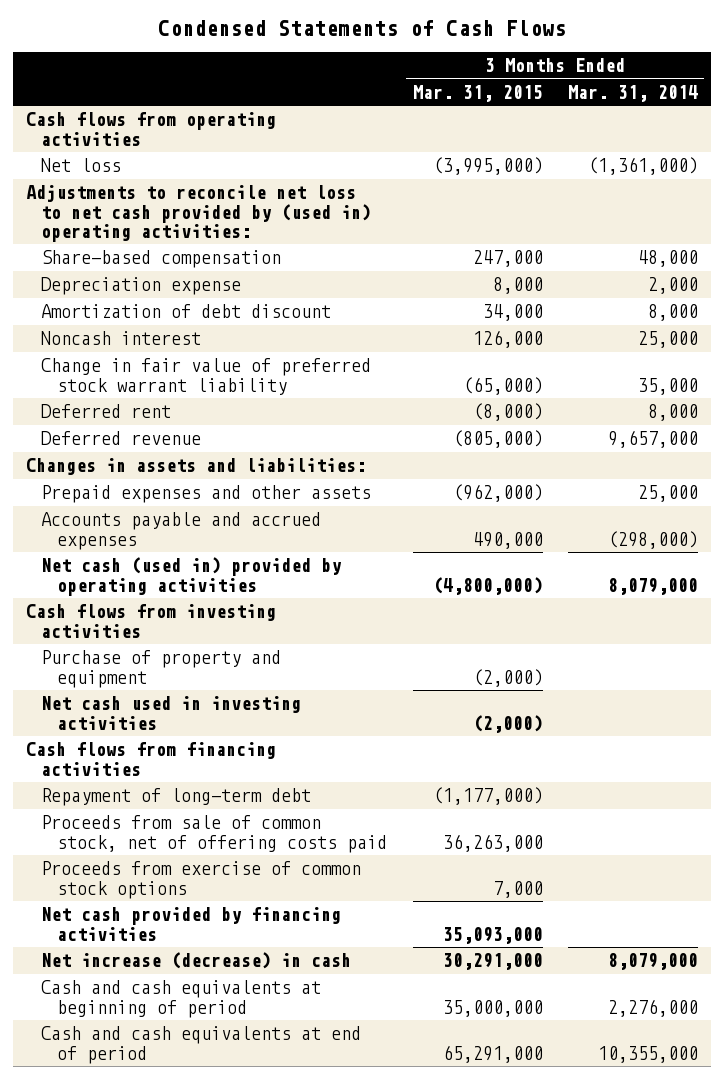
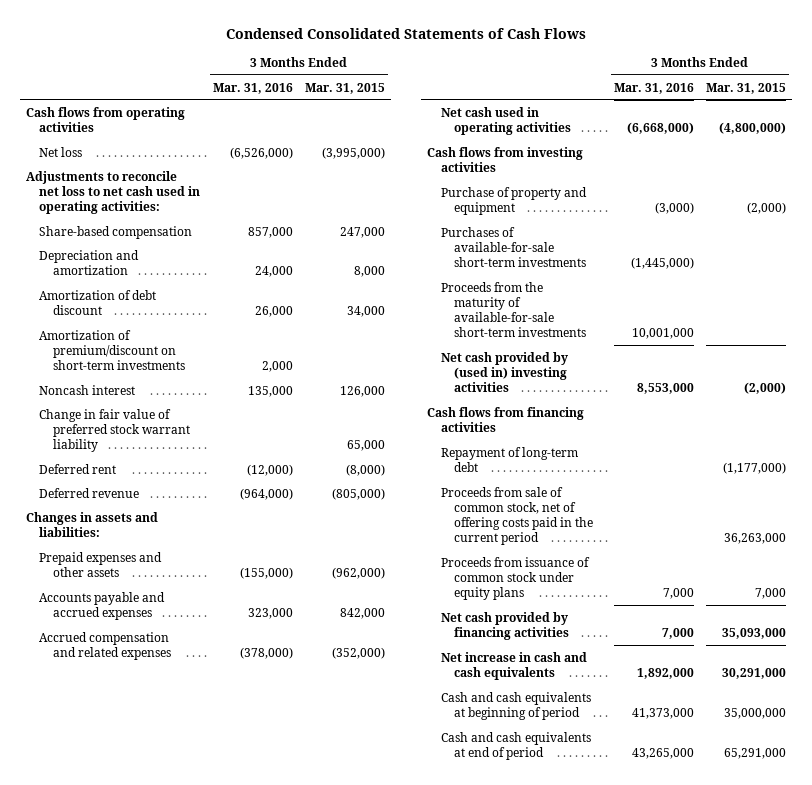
- Condensed Statements of Cash Flows
+ Condensed Consolidated Statements of Cash Flows
- | 3 Months Ended Mar. 31, 2015 | 3 Months Ended Mar. 31, 2014
+ | 3 Months Ended Mar. 31, 2016 | 3 Months Ended Mar. 31, 2015
- Adjustments to reconcile net loss to net cash provided by (used in) operating activities:
+ Adjustments to reconcile net loss to net cash used in operating activities:
- Depreciation expense | 8,000 | 2,000
+ Depreciation and amortization | 24,000 | 8,000
+ Amortization of premium/discount on short-term investments | 2,000 |
- Change in fair value of preferred stock warrant liability | (65,000) | 35,000
+ Change in fair value of preferred stock warrant liability | | 65,000
- Accounts payable and accrued expenses | 490,000 | (298,000)
- Net cash (used in) provided by operating activities | (4,800,000) | 8,079,000
+ Accounts payable and accrued expenses | 323,000 | 842,000
+ Accrued compensation and related expenses | (378,000) | (352,000)
+ Net cash used in operating activities | (6,668,000) | (4,800,000)
- Net cash used in investing activities | (2,000) |
+ Purchases of available-for-sale short-term investments | (1,445,000) |
+ Proceeds from the maturity of available-for-sale short-term investments | 10,001,000 |
+ Net cash provided by (used in) investing activities | 8,553,000 | (2,000)
- Proceeds from sale of common stock, net of offering costs paid | 36,263,000 |
- Proceeds from exercise of common stock options | 7,000 |
+ Proceeds from sale of common stock, net of offering costs paid in the current period | | 36,263,000
+ Proceeds from issuance of common stock under equity plans | 7,000 | 7,000
- Net increase (decrease) in cash | 30,291,000 | 8,079,000
+ Net increase in cash and cash equivalents | 1,892,000 | 30,291,000

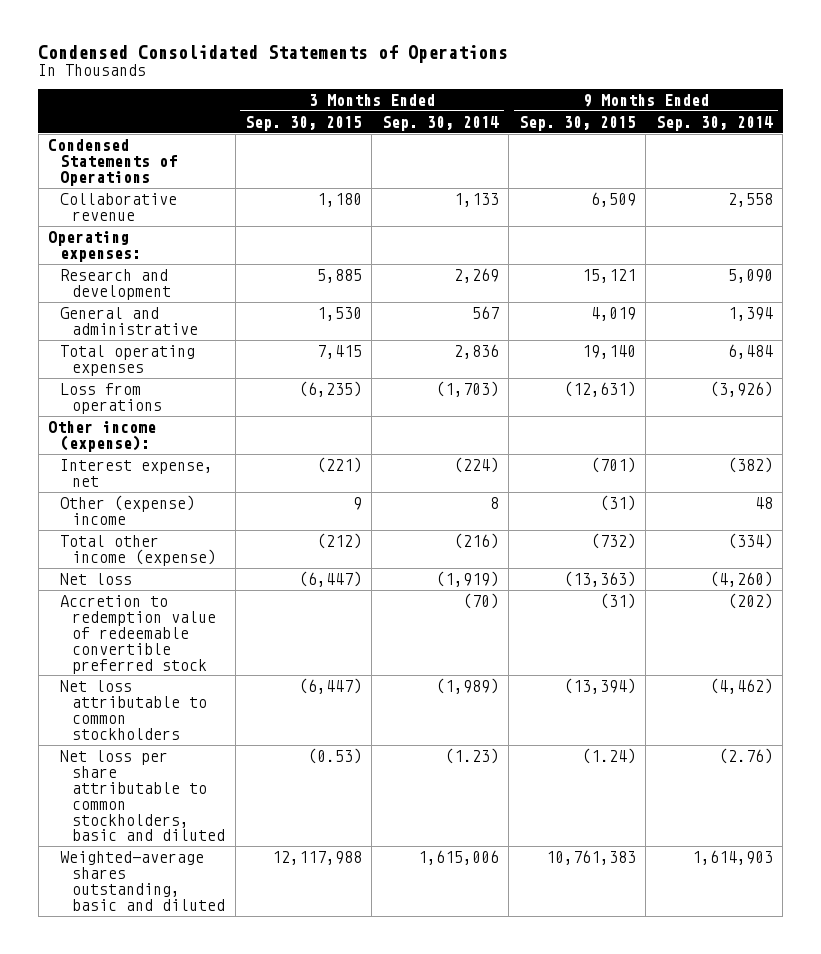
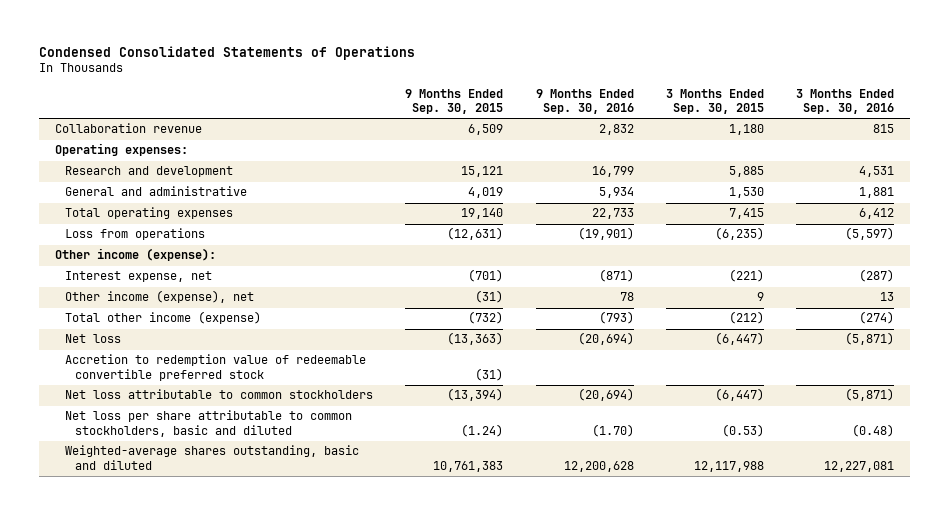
- | 3 Months Ended Sep. 30, 2015 | 3 Months Ended Sep. 30, 2014 | 9 Months Ended Sep. 30, 2015 | 9 Months Ended Sep. 30, 2014
+ | 9 Months Ended Sep. 30, 2015 | 9 Months Ended Sep. 30, 2016 | 3 Months Ended Sep. 30, 2015 | 3 Months Ended Sep. 30, 2016
- Condensed Statements of Operations
- Collaborative revenue | 1,180 | 1,133 | 6,509 | 2,558
+ Collaboration revenue | 6,509 | 2,832 | 1,180 | 815
- Other (expense) income | 9 | 8 | (31) | 48
+ Other income (expense), net | (31) | 78 | 9 | 13

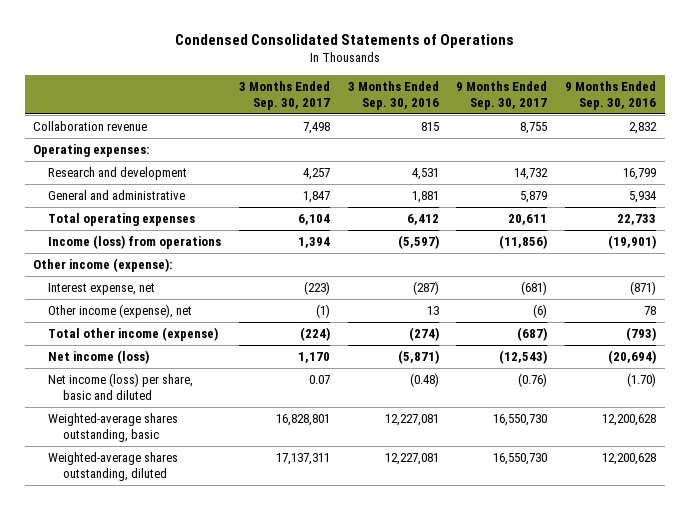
- | 9 Months Ended Sep. 30, 2015 | 9 Months Ended Sep. 30, 2016 | 3 Months Ended Sep. 30, 2015 | 3 Months Ended Sep. 30, 2016
+ | 3 Months Ended Sep. 30, 2017 | 3 Months Ended Sep. 30, 2016 | 9 Months Ended Sep. 30, 2017 | 9 Months Ended Sep. 30, 2016
- Loss from operations | (12,631) | (19,901) | (6,235) | (5,597)
+ Income (loss) from operations | 1,394 | (5,597) | (11,856) | (19,901)
- Net loss | (13,363) | (20,694) | (6,447) | (5,871)
- Accretion to redemption value of redeemable convertible preferred stock | (31) | | |
- Net loss attributable to common stockholders | (13,394) | (20,694) | (6,447) | (5,871)
- Net loss per share attributable to common stockholders, basic and diluted | (1.24) | (1.70) | (0.53) | (0.48)
- Weighted-average shares outstanding, basic and diluted | 10,761,383 | 12,200,628 | 12,117,988 | 12,227,081
+ Net income (loss) | 1,170 | (5,871) | (12,543) | (20,694)
+ Net income (loss) per share, basic and diluted | 0.07 | (0.48) | (0.76) | (1.70)
+ Weighted-average shares outstanding, basic | 16,828,801 | 12,227,081 | 16,550,730 | 12,200,628
+ Weighted-average shares outstanding, diluted | 17,137,311 | 12,227,081 | 16,550,730 | 12,200,628

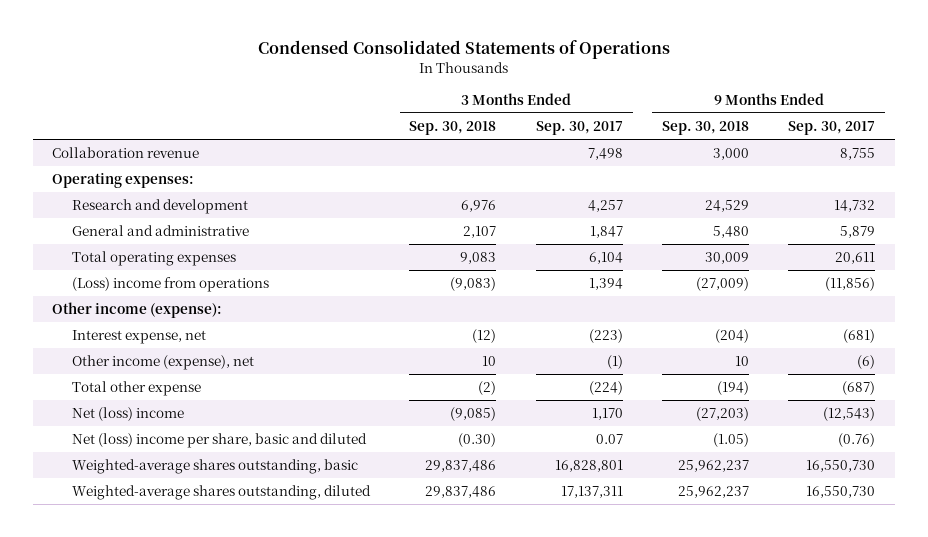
- | 3 Months Ended Sep. 30, 2017 | 3 Months Ended Sep. 30, 2016 | 9 Months Ended Sep. 30, 2017 | 9 Months Ended Sep. 30, 2016
+ | 3 Months Ended Sep. 30, 2018 | 3 Months Ended Sep. 30, 2017 | 9 Months Ended Sep. 30, 2018 | 9 Months Ended Sep. 30, 2017
- Income (loss) from operations | 1,394 | (5,597) | (11,856) | (19,901)
+ (Loss) income from operations | (9,083) | 1,394 | (27,009) | (11,856)
- Total other income (expense) | (224) | (274) | (687) | (793)
- Net income (loss) | 1,170 | (5,871) | (12,543) | (20,694)
- Net income (loss) per share, basic and diluted | 0.07 | (0.48) | (0.76) | (1.70)
+ Total other expense | (2) | (224) | (194) | (687)
+ Net (loss) income | (9,085) | 1,170 | (27,203) | (12,543)
+ Net (loss) income per share, basic and diluted | (0.30) | 0.07 | (1.05) | (0.76)

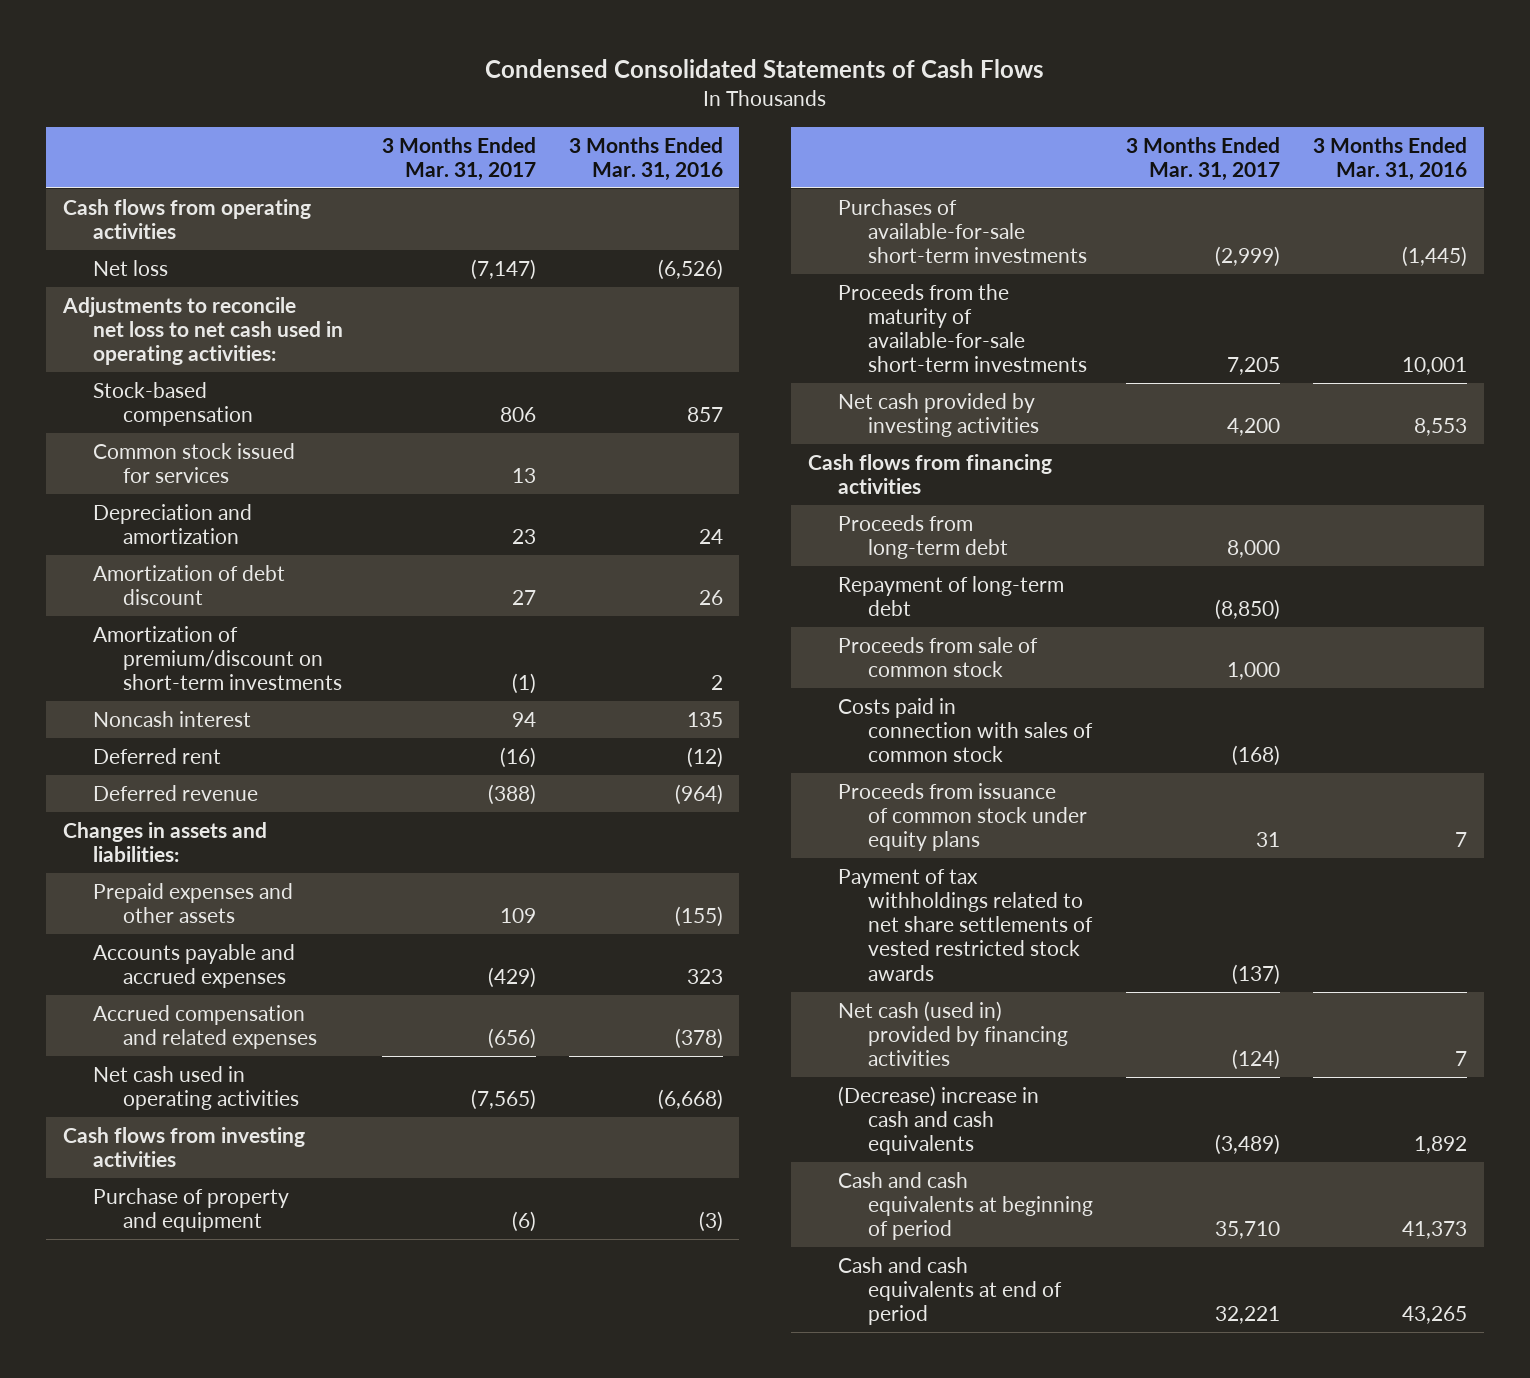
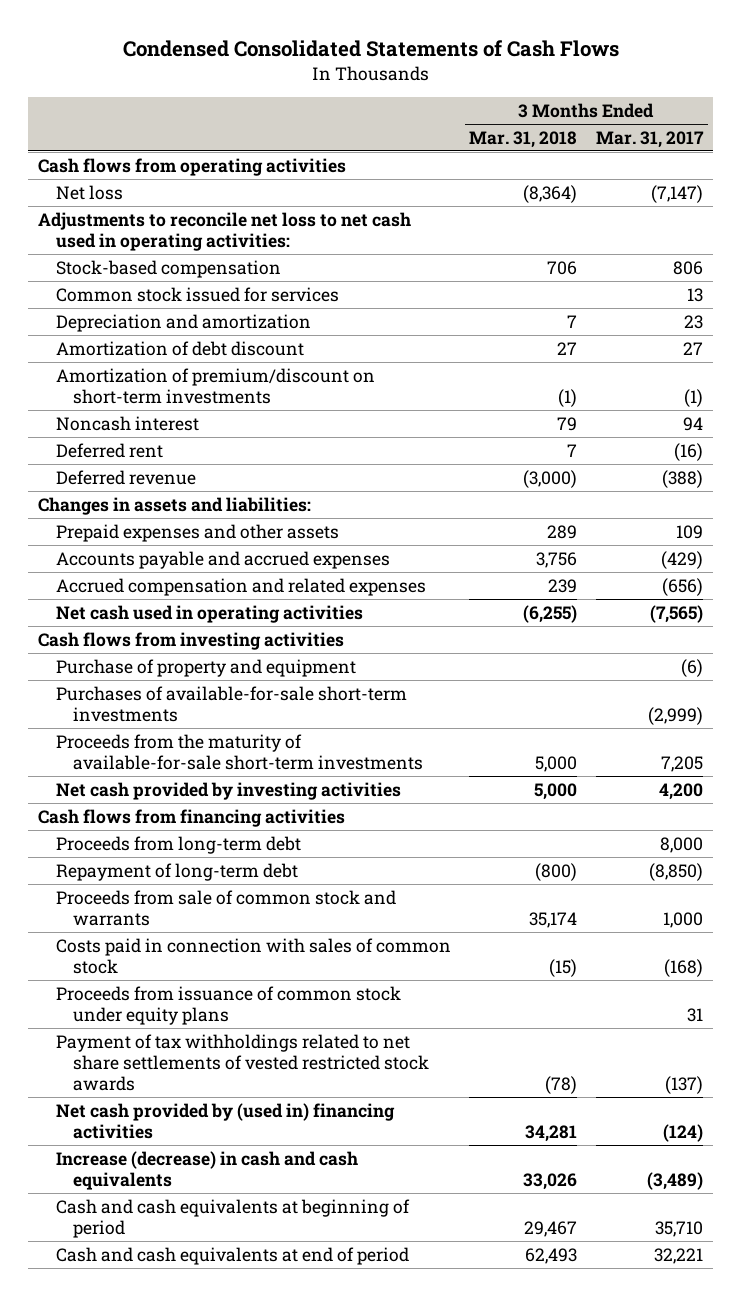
- | 3 Months Ended Mar. 31, 2017 | 3 Months Ended Mar. 31, 2016
+ | 3 Months Ended Mar. 31, 2018 | 3 Months Ended Mar. 31, 2017
- Proceeds from sale of common stock | 1,000 |
+ Proceeds from sale of common stock and warrants | 35,174 | 1,000
- Net cash (used in) provided by financing activities | (124) | 7
- (Decrease) increase in cash and cash equivalents | (3,489) | 1,892
+ Net cash provided by (used in) financing activities | 34,281 | (124)
+ Increase (decrease) in cash and cash equivalents | 33,026 | (3,489)

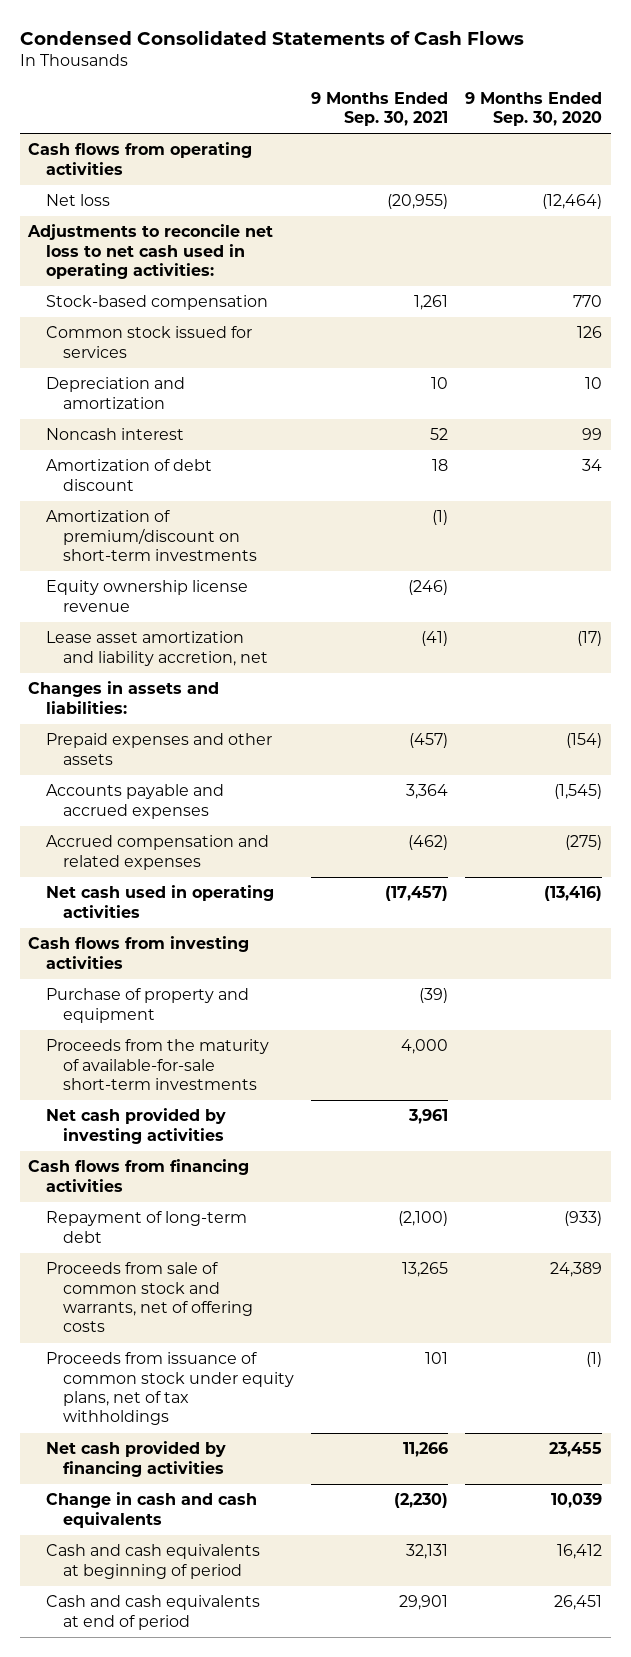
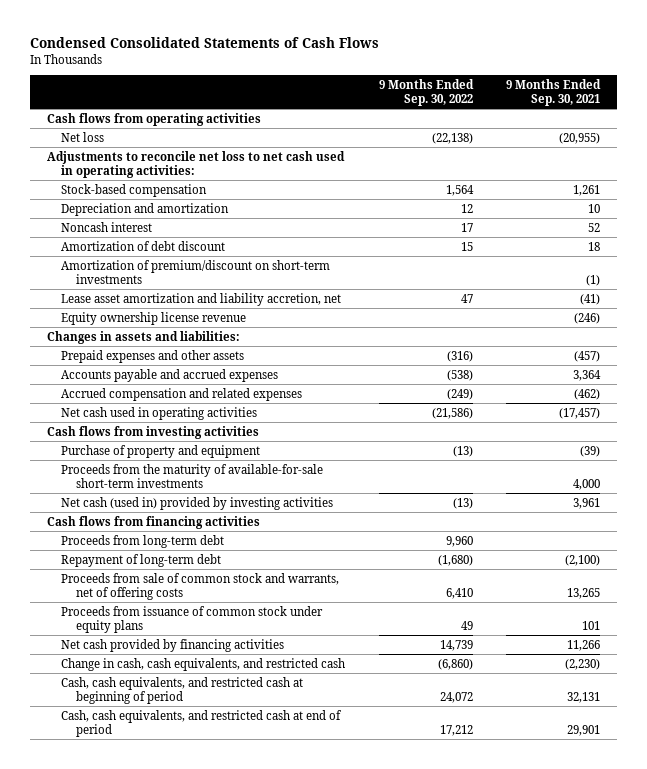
- | 9 Months Ended Sep. 30, 2021 | 9 Months Ended Sep. 30, 2020
+ | 9 Months Ended Sep. 30, 2022 | 9 Months Ended Sep. 30, 2021
- Common stock issued for services | | 126
moved down: Equity ownership license revenue | | (246)
- Net cash provided by investing activities | 3,961 |
+ Net cash (used in) provided by investing activities | (13) | 3,961
+ Proceeds from long-term debt | 9,960 |
- Proceeds from issuance of common stock under equity plans, net of tax withholdings | 101 | (1)
+ Proceeds from issuance of common stock under equity plans | 49 | 101
- Change in cash and cash equivalents | (2,230) | 10,039
- Cash and cash equivalents at beginning of period | 32,131 | 16,412
- Cash and cash equivalents at end of period | 29,901 | 26,451
+ Change in cash, cash equivalents, and restricted cash | (6,860) | (2,230)
+ Cash, cash equivalents, and restricted cash at beginning of period | 24,072 | 32,131
+ Cash, cash equivalents, and restricted cash at end of period | 17,212 | 29,901

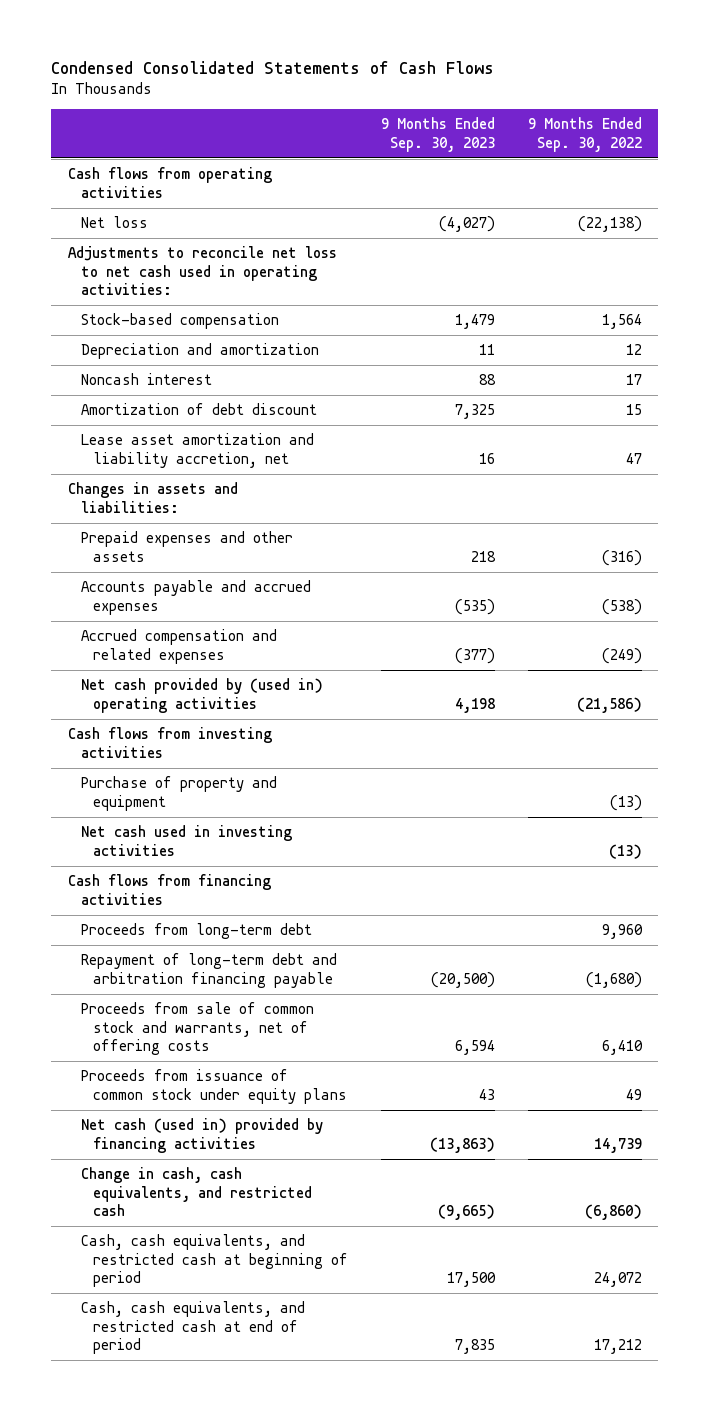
- | 9 Months Ended Sep. 30, 2022 | 9 Months Ended Sep. 30, 2021
+ | 9 Months Ended Sep. 30, 2023 | 9 Months Ended Sep. 30, 2022
- Amortization of premium/discount on short-term investments | | (1)
- Equity ownership license revenue | | (246)
- Net cash used in operating activities | (21,586) | (17,457)
+ Net cash provided by (used in) operating activities | 4,198 | (21,586)
- Proceeds from the maturity of available-for-sale short-term investments | | 4,000
- Net cash (used in) provided by investing activities | (13) | 3,961
+ Net cash used in investing activities | | (13)
- Repayment of long-term debt | (1,680) | (2,100)
+ Repayment of long-term debt and arbitration financing payable | (20,500) | (1,680)
- Net cash provided by financing activities | 14,739 | 11,266
+ Net cash (used in) provided by financing activities | (13,863) | 14,739

